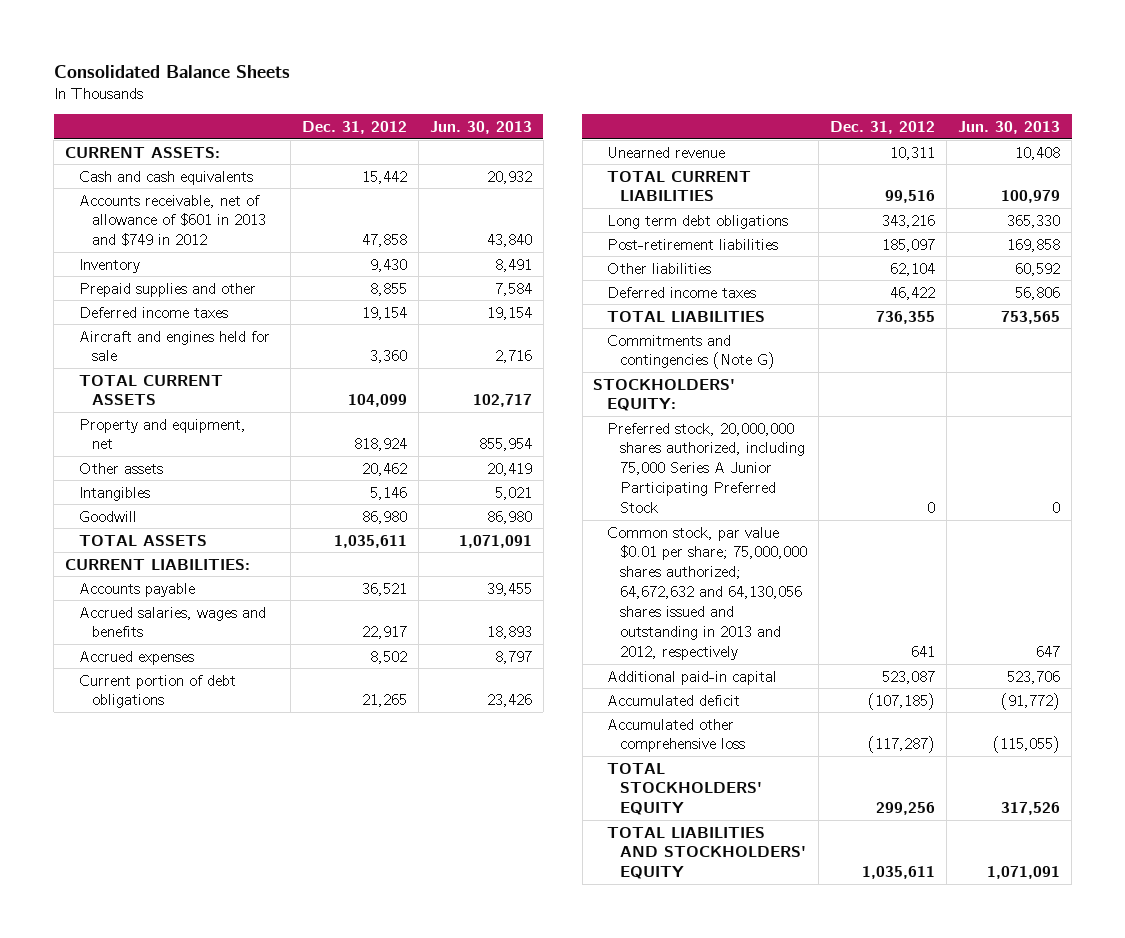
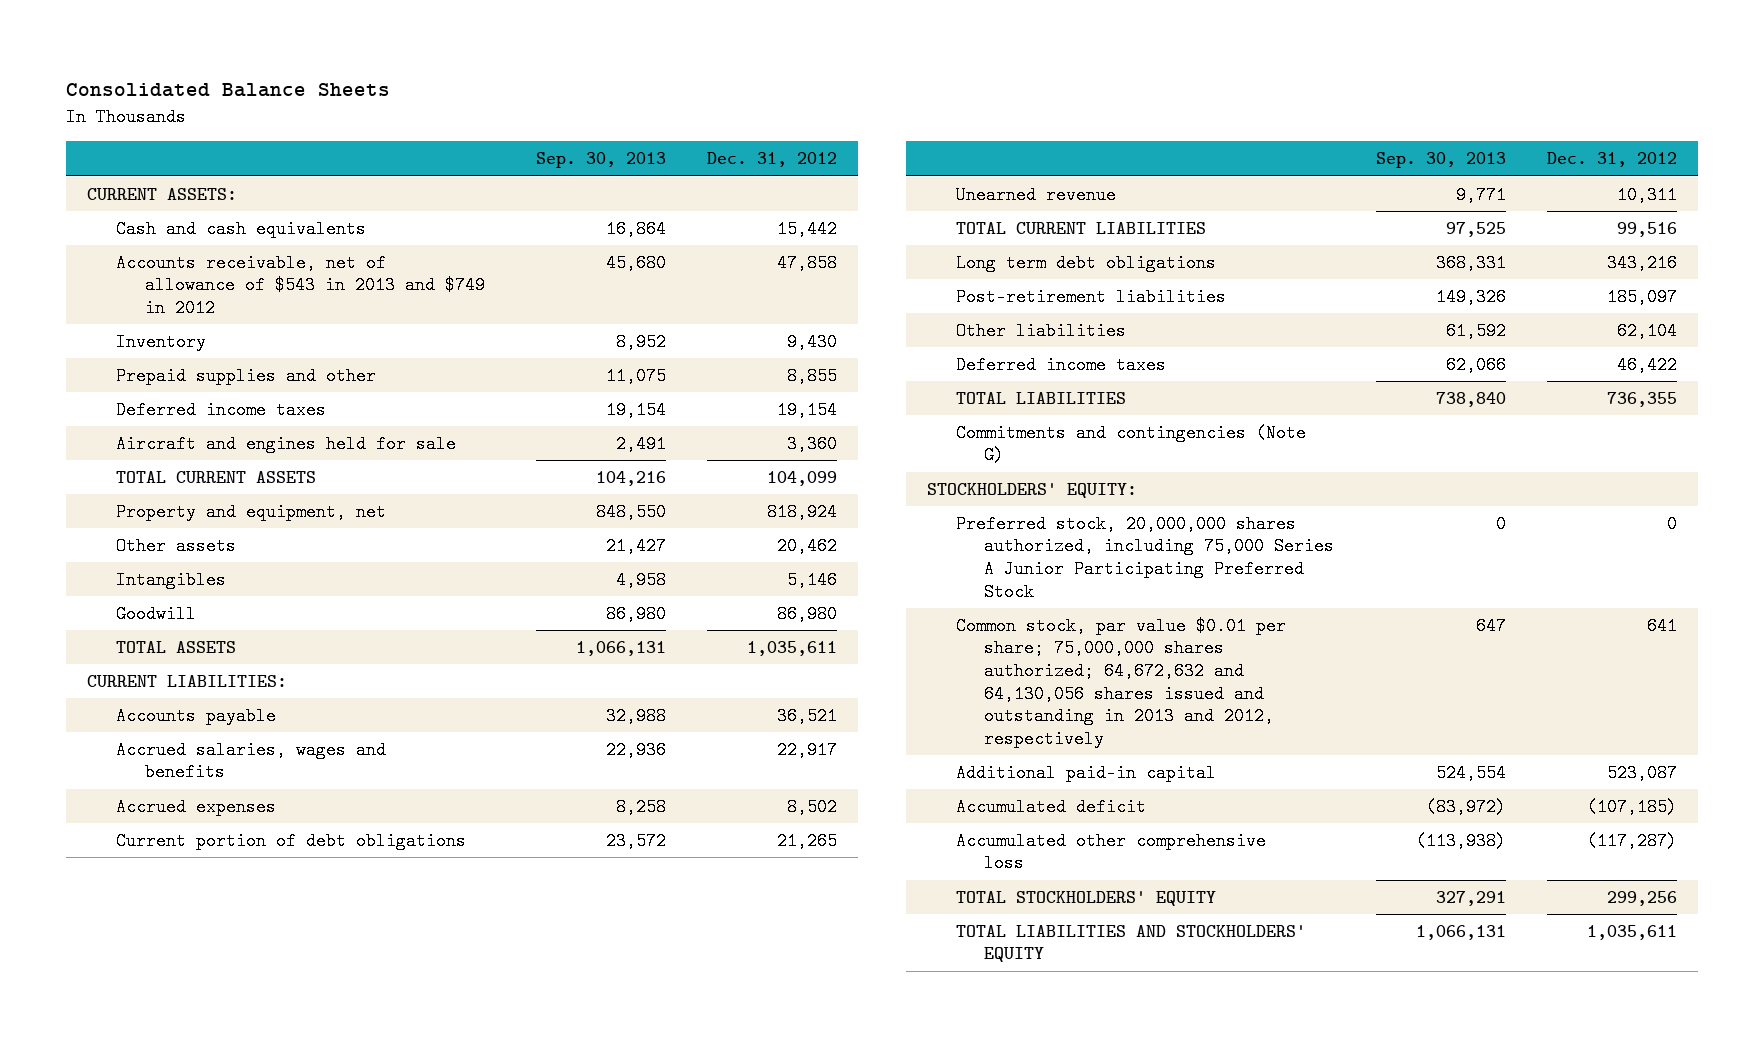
- | Dec. 31, 2012 | Jun. 30, 2013
+ | Sep. 30, 2013 | Dec. 31, 2012
- Accounts receivable, net of allowance of $601 in 2013 and $749 in 2012 | 47,858 | 43,840
+ Accounts receivable, net of allowance of $543 in 2013 and $749 in 2012 | 45,680 | 47,858

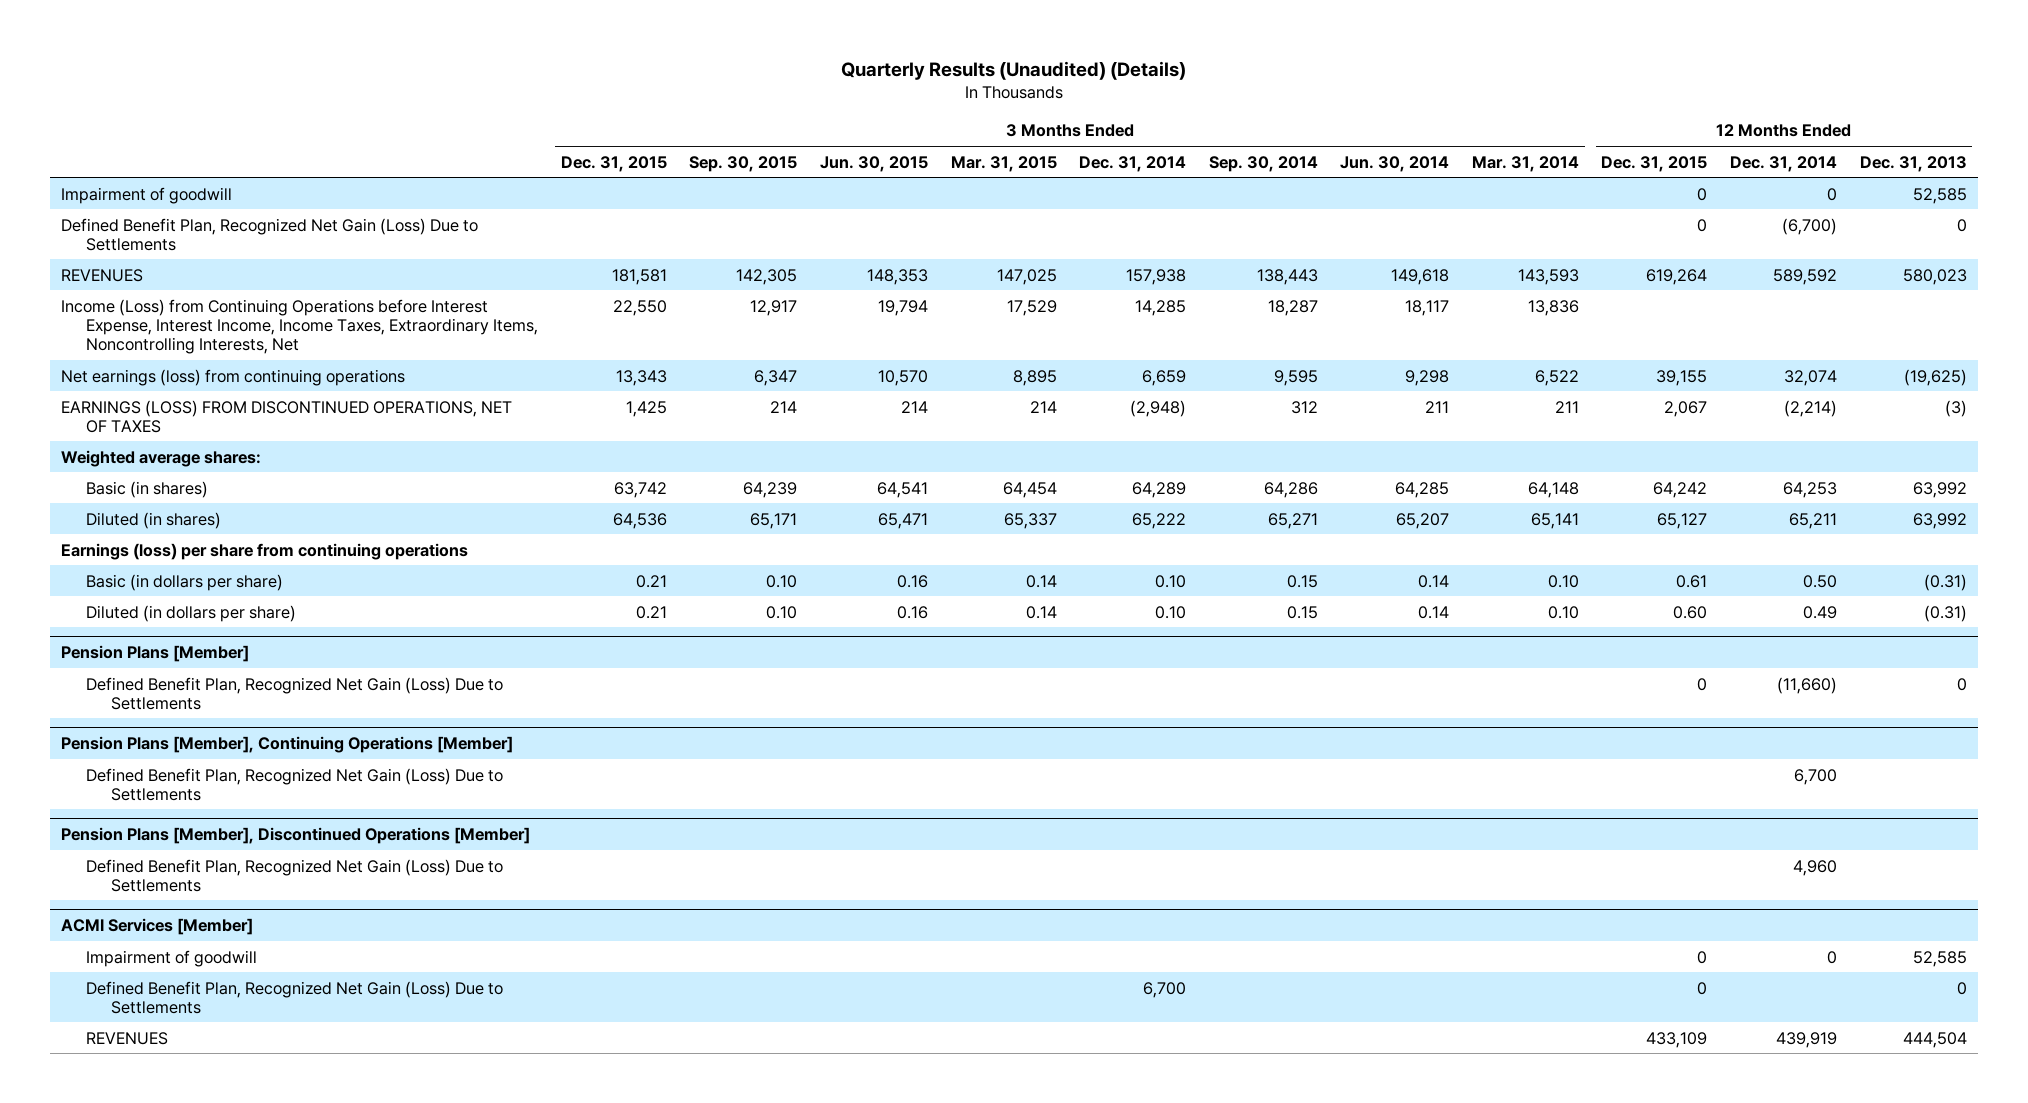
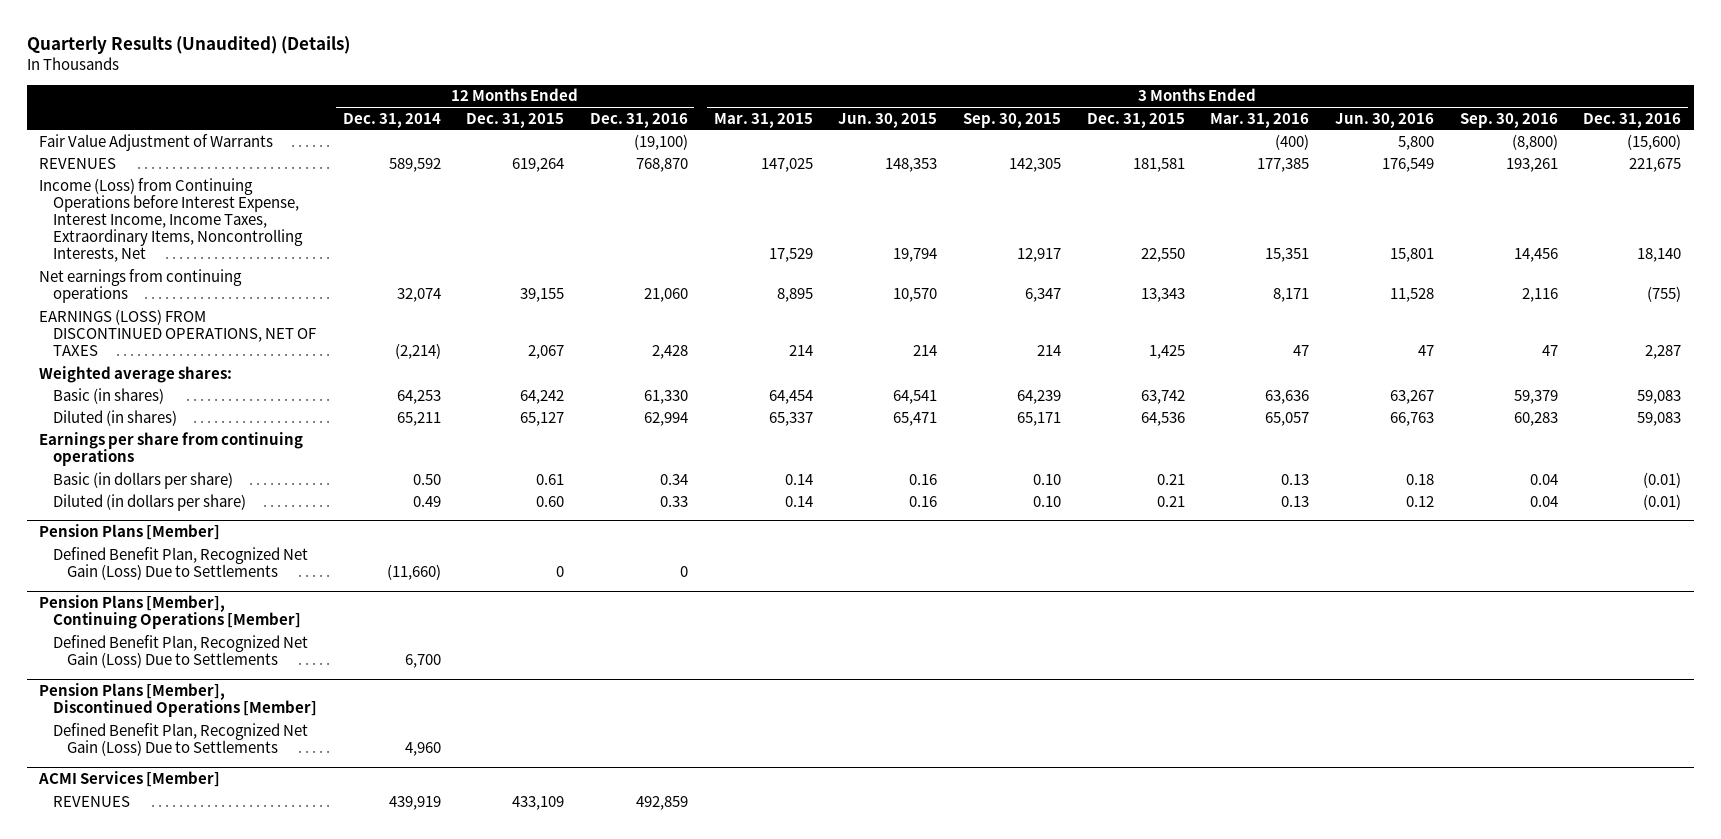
- | 3 Months Ended Dec. 31, 2015 | 3 Months Ended Sep. 30, 2015 | 3 Months Ended Jun. 30, 2015 | 3 Months Ended Mar. 31, 2015 | 3 Months Ended Dec. 31, 2014 | 3 Months Ended Sep. 30, 2014 | 3 Months Ended Jun. 30, 2014 | 3 Months Ended Mar. 31, 2014 | 12 Months Ended Dec. 31, 2015 | 12 Months Ended Dec. 31, 2014 | 12 Months Ended Dec. 31, 2013
+ | 12 Months Ended Dec. 31, 2014 | 12 Months Ended Dec. 31, 2015 | 12 Months Ended Dec. 31, 2016 | 3 Months Ended Mar. 31, 2015 | 3 Months Ended Jun. 30, 2015 | 3 Months Ended Sep. 30, 2015 | 3 Months Ended Dec. 31, 2015 | 3 Months Ended Mar. 31, 2016 | 3 Months Ended Jun. 30, 2016 | 3 Months Ended Sep. 30, 2016 | 3 Months Ended Dec. 31, 2016
- Impairment of goodwill | | | | | | | | | 0 | 0 | 52,585
- Defined Benefit Plan, Recognized Net Gain (Loss) Due to Settlements | | | | | | | | | 0 | (6,700) | 0
+ Fair Value Adjustment of Warrants | | | (19,100) | | | | | (400) | 5,800 | (8,800) | (15,600)
- Net earnings (loss) from continuing operations | 13,343 | 6,347 | 10,570 | 8,895 | 6,659 | 9,595 | 9,298 | 6,522 | 39,155 | 32,074 | (19,625)
+ Net earnings from continuing operations | 32,074 | 39,155 | 21,060 | 8,895 | 10,570 | 6,347 | 13,343 | 8,171 | 11,528 | 2,116 | (755)
- Earnings (loss) per share from continuing operations
+ Earnings per share from continuing operations
@ ACMI Services [Member]
- Impairment of goodwill | | | | | | | | | 0 | 0 | 52,585
- Defined Benefit Plan, Recognized Net Gain (Loss) Due to Settlements | | | | | 6,700 | | | | 0 | | 0

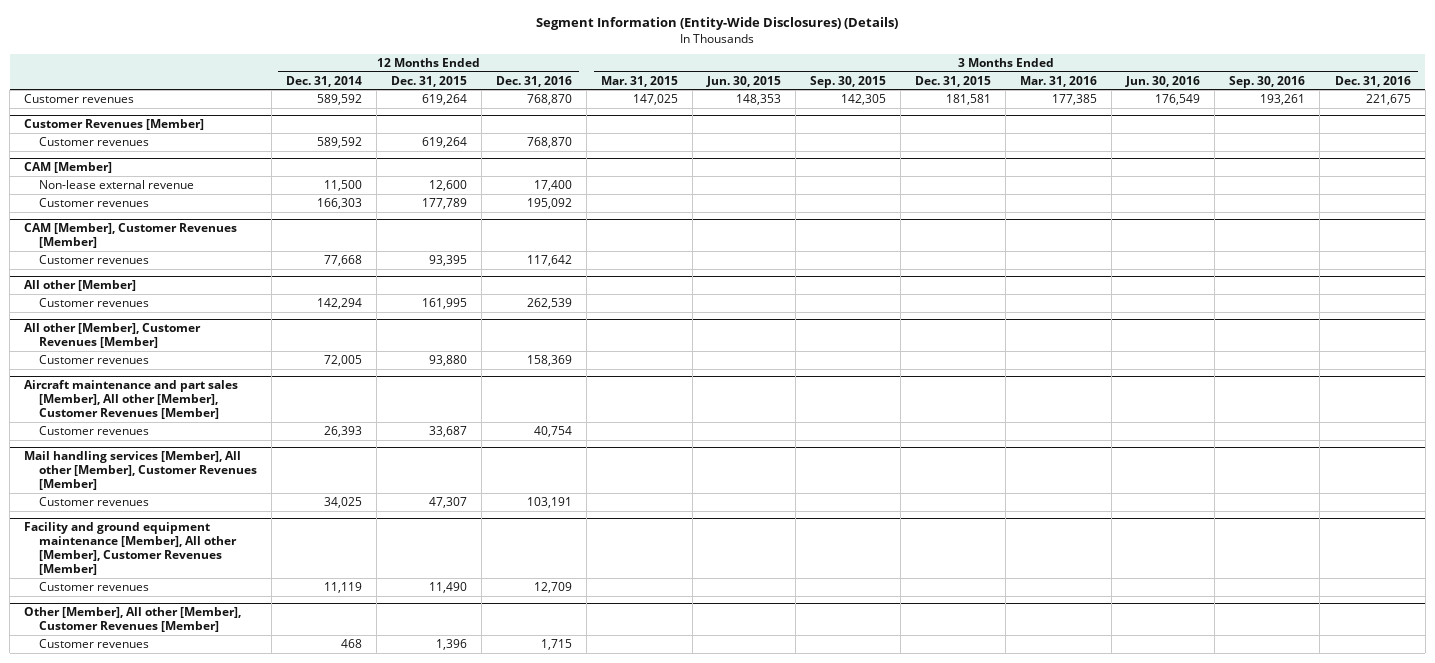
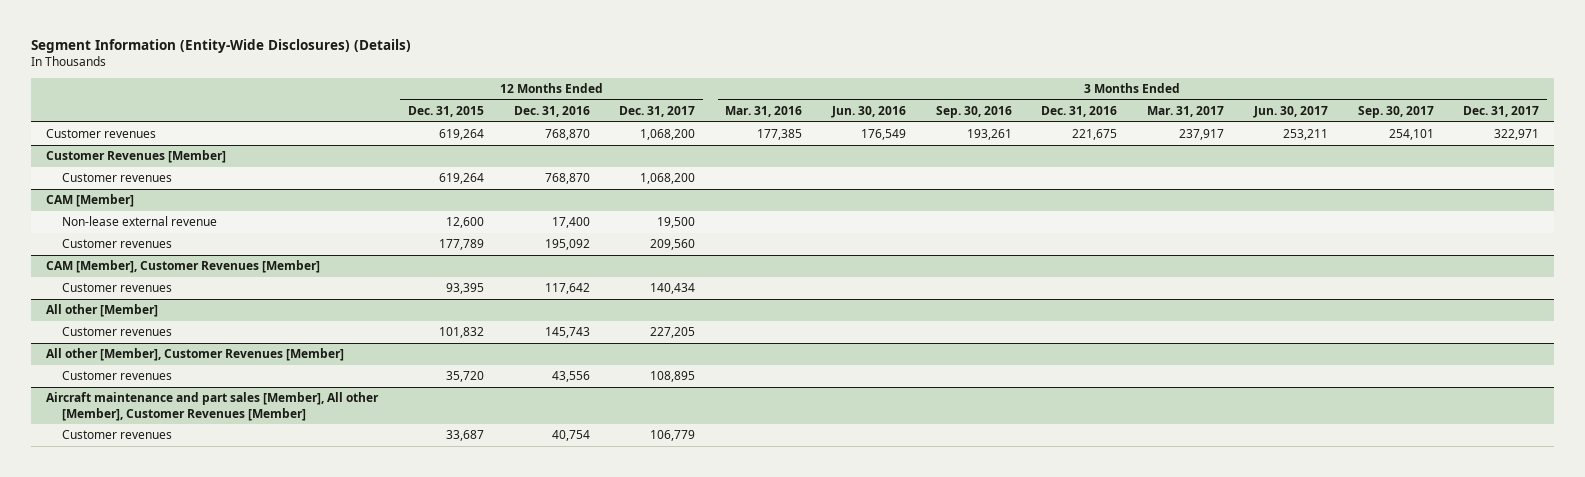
- | 12 Months Ended Dec. 31, 2014 | 12 Months Ended Dec. 31, 2015 | 12 Months Ended Dec. 31, 2016 | 3 Months Ended Mar. 31, 2015 | 3 Months Ended Jun. 30, 2015 | 3 Months Ended Sep. 30, 2015 | 3 Months Ended Dec. 31, 2015 | 3 Months Ended Mar. 31, 2016 | 3 Months Ended Jun. 30, 2016 | 3 Months Ended Sep. 30, 2016 | 3 Months Ended Dec. 31, 2016
+ | 12 Months Ended Dec. 31, 2015 | 12 Months Ended Dec. 31, 2016 | 12 Months Ended Dec. 31, 2017 | 3 Months Ended Mar. 31, 2016 | 3 Months Ended Jun. 30, 2016 | 3 Months Ended Sep. 30, 2016 | 3 Months Ended Dec. 31, 2016 | 3 Months Ended Mar. 31, 2017 | 3 Months Ended Jun. 30, 2017 | 3 Months Ended Sep. 30, 2017 | 3 Months Ended Dec. 31, 2017
@ All other [Member]
- Customer revenues | 142,294 | 161,995 | 262,539 | | | | | | | |
+ Customer revenues | 101,832 | 145,743 | 227,205 | | | | | | | |
@ All other [Member], Customer Revenues [Member]
- Customer revenues | 72,005 | 93,880 | 158,369 | | | | | | | |
+ Customer revenues | 35,720 | 43,556 | 108,895 | | | | | | | |
- Mail handling services [Member], All other [Member], Customer Revenues [Member]
- Customer revenues | 34,025 | 47,307 | 103,191 | | | | | | | |
- Facility and ground equipment maintenance [Member], All other [Member], Customer Revenues [Member]
- Customer revenues | 11,119 | 11,490 | 12,709 | | | | | | | |
- Other [Member], All other [Member], Customer Revenues [Member]
- Customer revenues | 468 | 1,396 | 1,715 | | | | | | | |

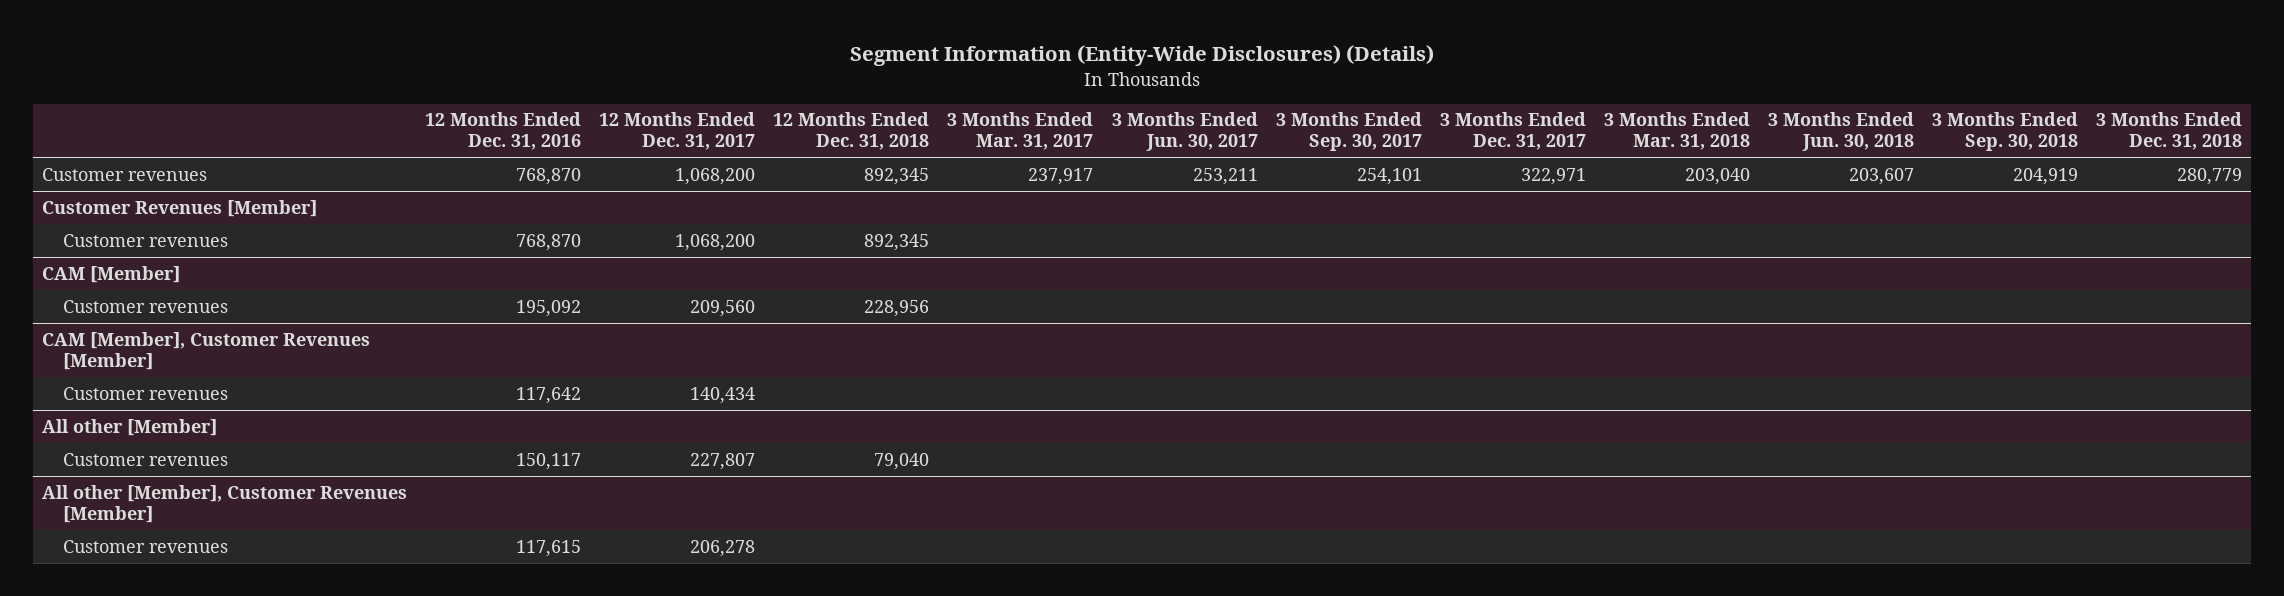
- | 12 Months Ended Dec. 31, 2015 | 12 Months Ended Dec. 31, 2016 | 12 Months Ended Dec. 31, 2017 | 3 Months Ended Mar. 31, 2016 | 3 Months Ended Jun. 30, 2016 | 3 Months Ended Sep. 30, 2016 | 3 Months Ended Dec. 31, 2016 | 3 Months Ended Mar. 31, 2017 | 3 Months Ended Jun. 30, 2017 | 3 Months Ended Sep. 30, 2017 | 3 Months Ended Dec. 31, 2017
+ | 12 Months Ended Dec. 31, 2016 | 12 Months Ended Dec. 31, 2017 | 12 Months Ended Dec. 31, 2018 | 3 Months Ended Mar. 31, 2017 | 3 Months Ended Jun. 30, 2017 | 3 Months Ended Sep. 30, 2017 | 3 Months Ended Dec. 31, 2017 | 3 Months Ended Mar. 31, 2018 | 3 Months Ended Jun. 30, 2018 | 3 Months Ended Sep. 30, 2018 | 3 Months Ended Dec. 31, 2018
@ CAM [Member]
- Non-lease external revenue | 12,600 | 17,400 | 19,500 | | | | | | | |
@ All other [Member]
- Customer revenues | 101,832 | 145,743 | 227,205 | | | | | | | |
+ Customer revenues | 150,117 | 227,807 | 79,040 | | | | | | | |
@ All other [Member], Customer Revenues [Member]
- Customer revenues | 35,720 | 43,556 | 108,895 | | | | | | | |
- Aircraft maintenance and part sales [Member], All other [Member], Customer Revenues [Member]
- Customer revenues | 33,687 | 40,754 | 106,779 | | | | | | | |
@ All other [Member], Customer Revenues [Member]
+ Customer revenues | 117,615 | 206,278 | | | | | | | | |

